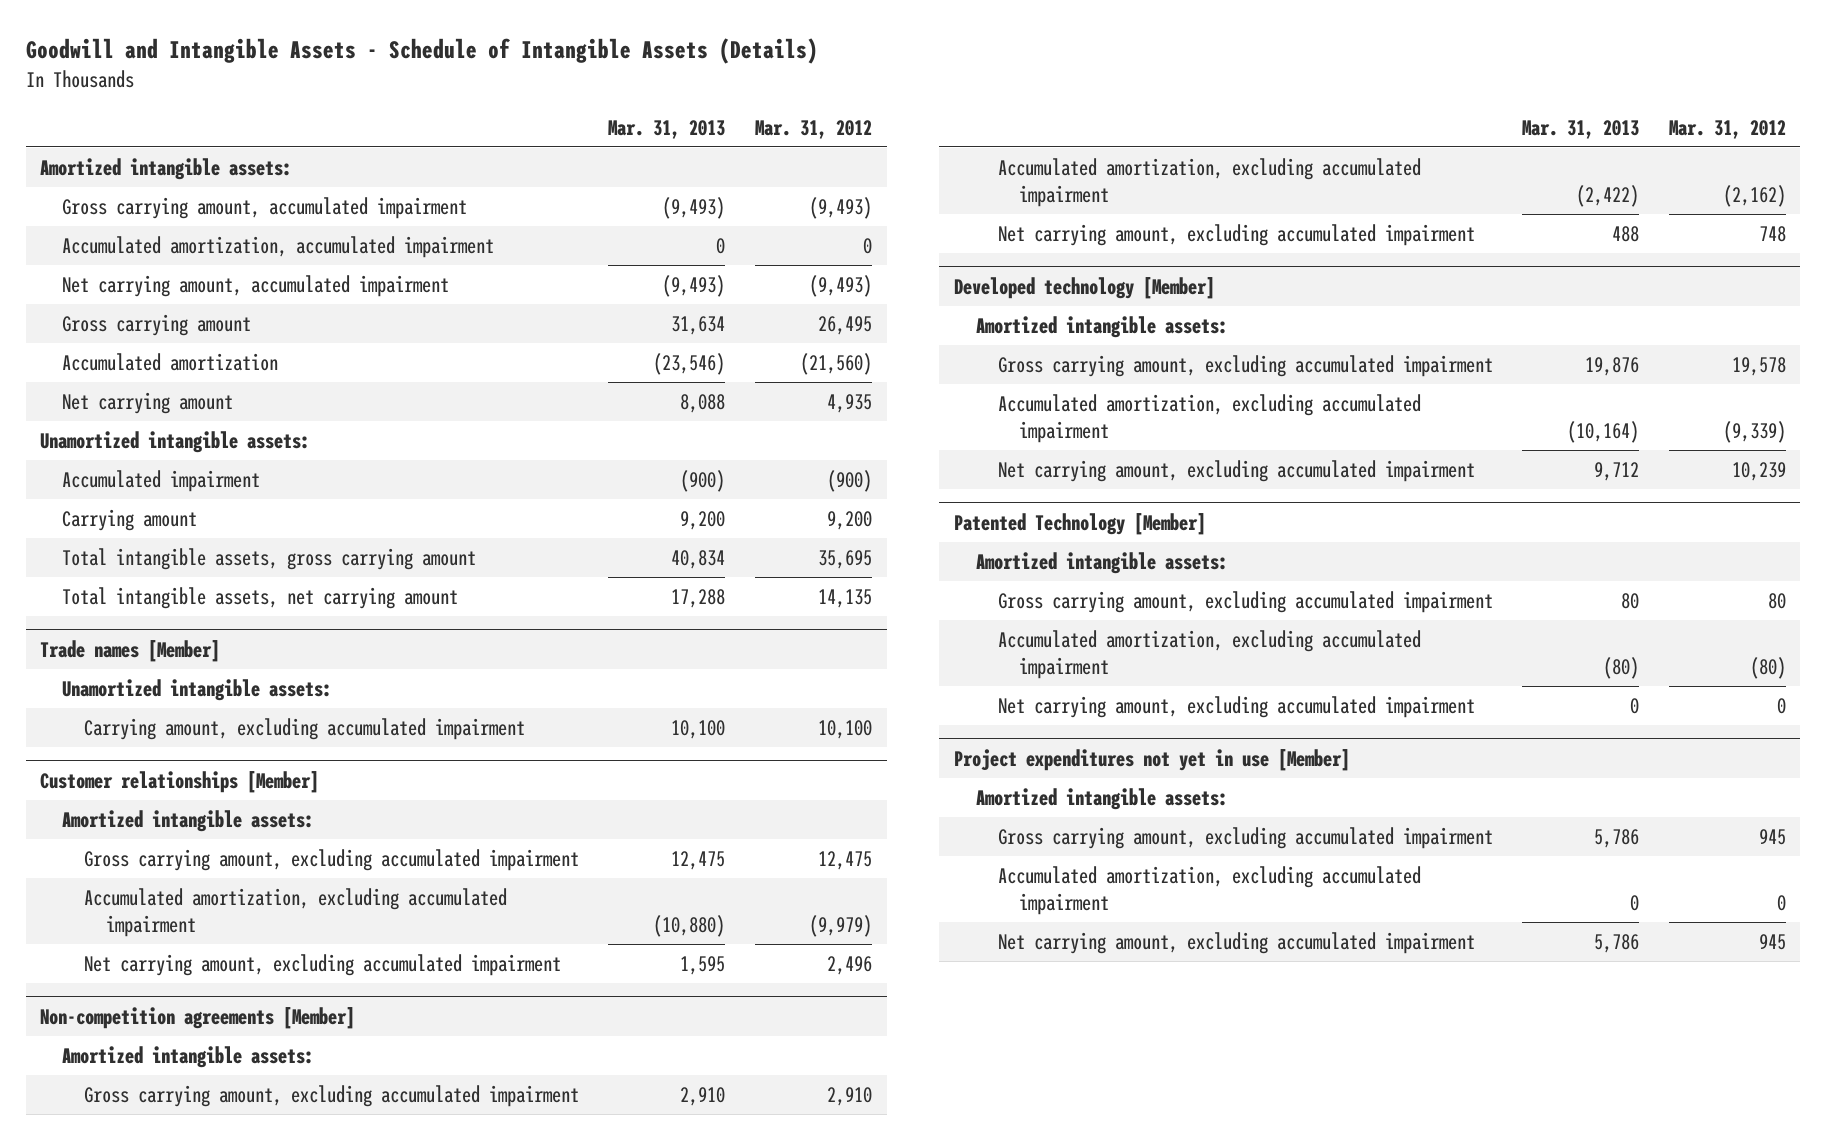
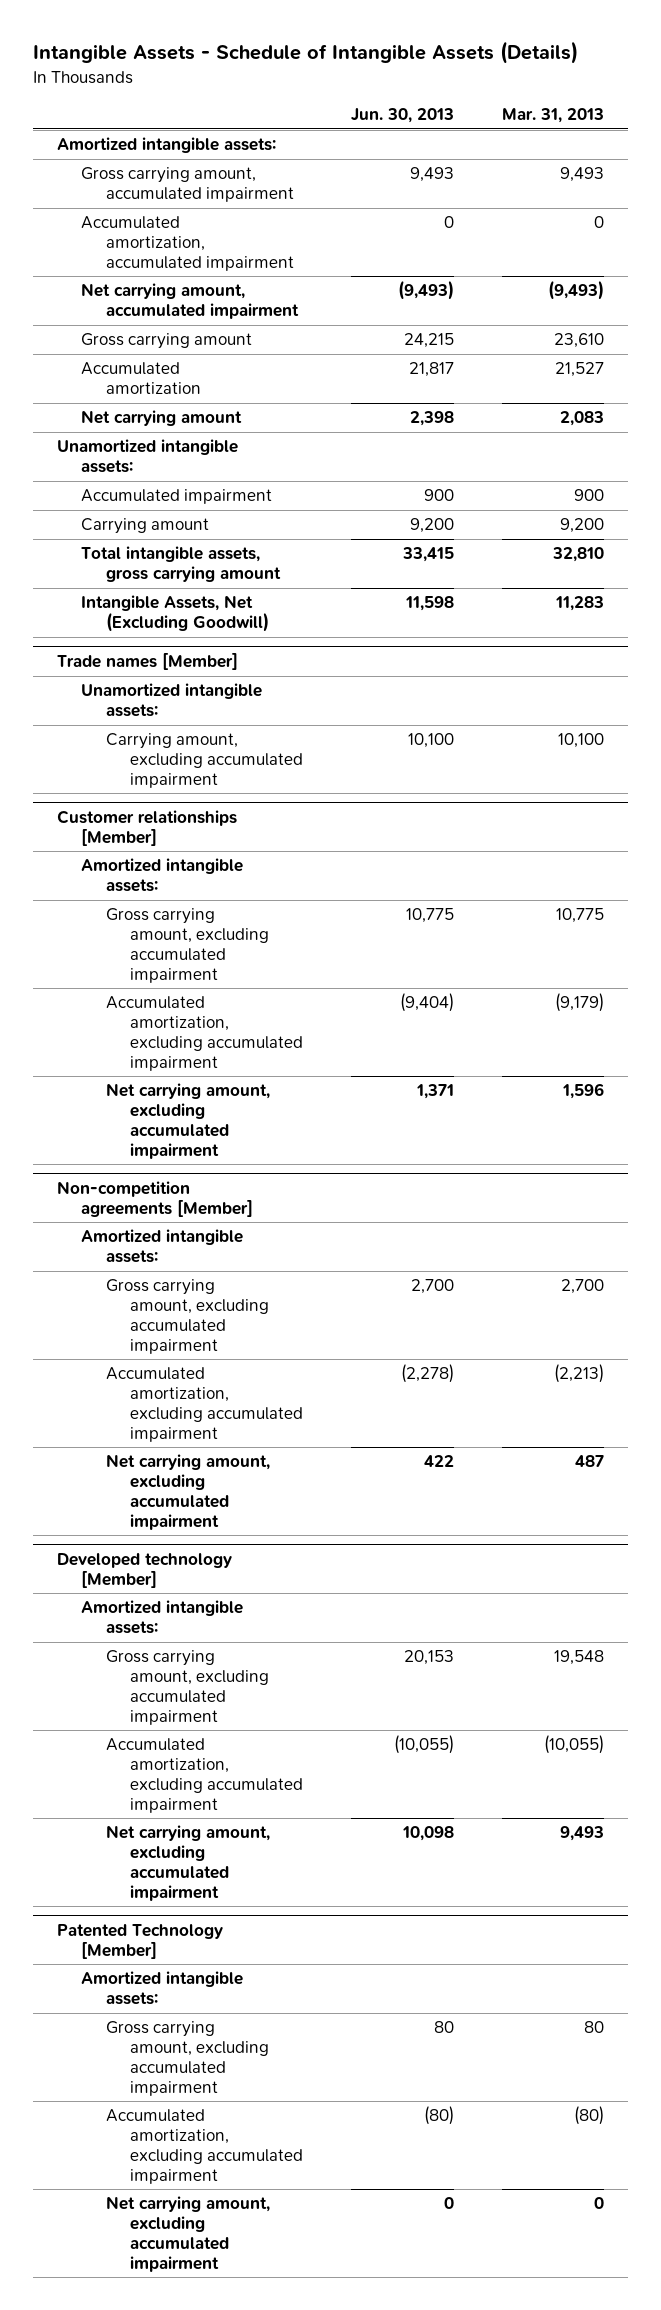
- Goodwill and Intangible Assets - Schedule of Intangible Assets (Details)
+ Intangible Assets - Schedule of Intangible Assets (Details)
- | Mar. 31, 2013 | Mar. 31, 2012
+ | Jun. 30, 2013 | Mar. 31, 2013
- Gross carrying amount, accumulated impairment | (9,493) | (9,493)
+ Gross carrying amount, accumulated impairment | 9,493 | 9,493
- Gross carrying amount | 31,634 | 26,495
- Accumulated amortization | (23,546) | (21,560)
- Net carrying amount | 8,088 | 4,935
+ Gross carrying amount | 24,215 | 23,610
+ Accumulated amortization | 21,817 | 21,527
+ Net carrying amount | 2,398 | 2,083
- Accumulated impairment | (900) | (900)
+ Accumulated impairment | 900 | 900
- Total intangible assets, gross carrying amount | 40,834 | 35,695
- Total intangible assets, net carrying amount | 17,288 | 14,135
+ Total intangible assets, gross carrying amount | 33,415 | 32,810
+ Intangible Assets, Net (Excluding Goodwill) | 11,598 | 11,283
@ Customer relationships [Member]
- Gross carrying amount, excluding accumulated impairment | 12,475 | 12,475
- Accumulated amortization, excluding accumulated impairment | (10,880) | (9,979)
- Net carrying amount, excluding accumulated impairment | 1,595 | 2,496
+ Gross carrying amount, excluding accumulated impairment | 10,775 | 10,775
+ Accumulated amortization, excluding accumulated impairment | (9,404) | (9,179)
+ Net carrying amount, excluding accumulated impairment | 1,371 | 1,596
@ Non-competition agreements [Member]
- Gross carrying amount, excluding accumulated impairment | 2,910 | 2,910
- Accumulated amortization, excluding accumulated impairment | (2,422) | (2,162)
- Net carrying amount, excluding accumulated impairment | 488 | 748
+ Gross carrying amount, excluding accumulated impairment | 2,700 | 2,700
+ Accumulated amortization, excluding accumulated impairment | (2,278) | (2,213)
+ Net carrying amount, excluding accumulated impairment | 422 | 487
@ Developed technology [Member]
- Gross carrying amount, excluding accumulated impairment | 19,876 | 19,578
- Accumulated amortization, excluding accumulated impairment | (10,164) | (9,339)
- Net carrying amount, excluding accumulated impairment | 9,712 | 10,239
+ Gross carrying amount, excluding accumulated impairment | 20,153 | 19,548
+ Accumulated amortization, excluding accumulated impairment | (10,055) | (10,055)
+ Net carrying amount, excluding accumulated impairment | 10,098 | 9,493
- Project expenditures not yet in use [Member]
- Amortized intangible assets:
- Gross carrying amount, excluding accumulated impairment | 5,786 | 945
- Accumulated amortization, excluding accumulated impairment | 0 | 0
- Net carrying amount, excluding accumulated impairment | 5,786 | 945

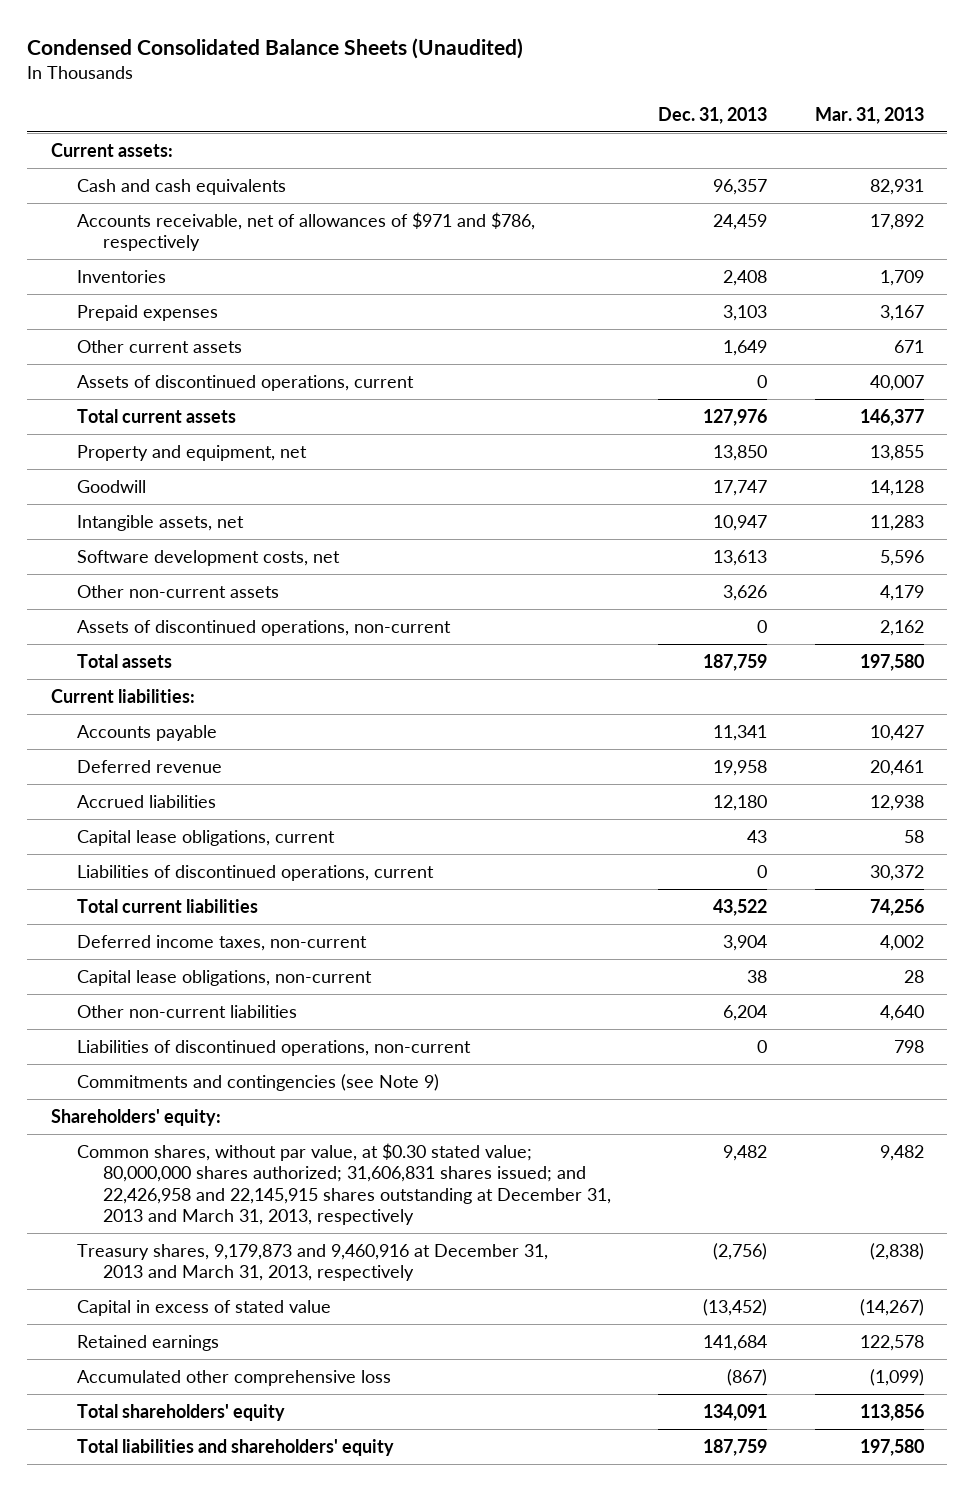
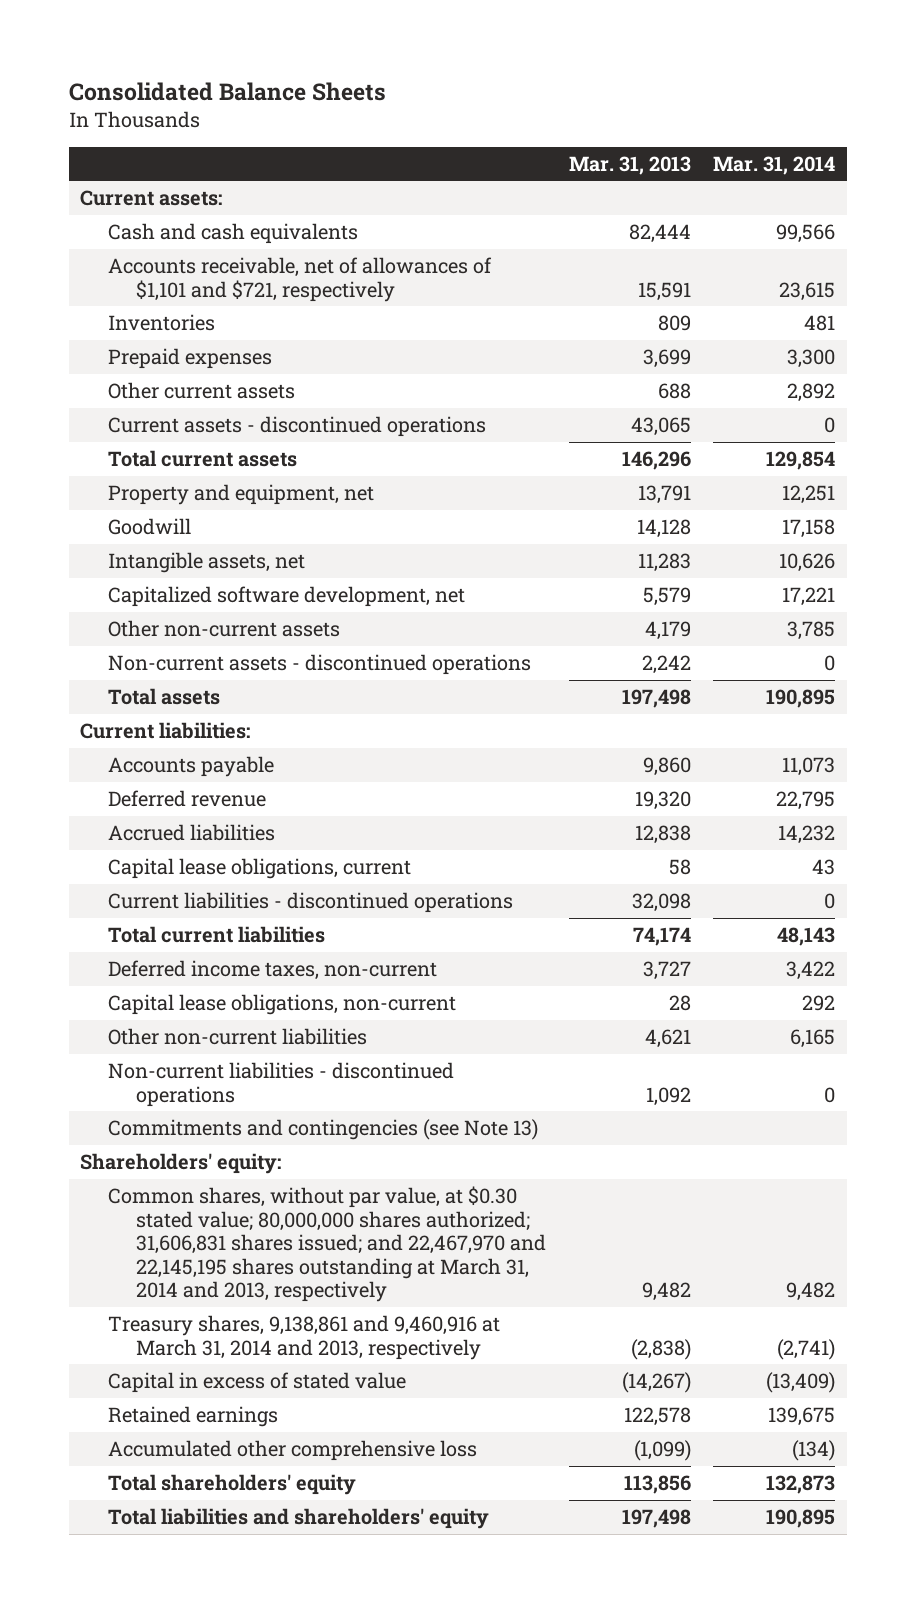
- Condensed Consolidated Balance Sheets (Unaudited)
+ Consolidated Balance Sheets
- | Dec. 31, 2013 | Mar. 31, 2013
+ | Mar. 31, 2013 | Mar. 31, 2014
- Cash and cash equivalents | 96,357 | 82,931
- Accounts receivable, net of allowances of $971 and $786, respectively | 24,459 | 17,892
- Inventories | 2,408 | 1,709
- Prepaid expenses | 3,103 | 3,167
- Other current assets | 1,649 | 671
- Assets of discontinued operations, current | 0 | 40,007
- Total current assets | 127,976 | 146,377
- Property and equipment, net | 13,850 | 13,855
+ Cash and cash equivalents | 82,444 | 99,566
+ Accounts receivable, net of allowances of $1,101 and $721, respectively | 15,591 | 23,615
+ Inventories | 809 | 481
+ Prepaid expenses | 3,699 | 3,300
+ Other current assets | 688 | 2,892
+ Current assets - discontinued operations | 43,065 | 0
+ Total current assets | 146,296 | 129,854
+ Property and equipment, net | 13,791 | 12,251
- Software development costs, net | 13,613 | 5,596
+ Capitalized software development, net | 5,579 | 17,221
- Assets of discontinued operations, non-current | 0 | 2,162
- Total assets | 187,759 | 197,580
+ Non-current assets - discontinued operations | 2,242 | 0
+ Total assets | 197,498 | 190,895
- Accounts payable | 11,341 | 10,427
- Deferred revenue | 19,958 | 20,461
- Accrued liabilities | 12,180 | 12,938
+ Accounts payable | 9,860 | 11,073
+ Deferred revenue | 19,320 | 22,795
+ Accrued liabilities | 12,838 | 14,232
- Liabilities of discontinued operations, current | 0 | 30,372
- Total current liabilities | 43,522 | 74,256
- Deferred income taxes, non-current | 3,904 | 4,002
+ Current liabilities - discontinued operations | 32,098 | 0
+ Total current liabilities | 74,174 | 48,143
+ Deferred income taxes, non-current | 3,727 | 3,422
- Other non-current liabilities | 6,204 | 4,640
- Liabilities of discontinued operations, non-current | 0 | 798
- Commitments and contingencies (see Note 9)
+ Other non-current liabilities | 4,621 | 6,165
+ Non-current liabilities - discontinued operations | 1,092 | 0
+ Commitments and contingencies (see Note 13)
- Common shares, without par value, at $0.30 stated value; 80,000,000 shares authorized; 31,606,831 shares issued; and 22,426,958 and 22,145,915 shares outstanding at December 31, 2013 and March 31, 2013, respectively | 9,482 | 9,482
- Treasury shares, 9,179,873 and 9,460,916 at December 31, 2013 and March 31, 2013, respectively | (2,756) | (2,838)
+ Common shares, without par value, at $0.30 stated value; 80,000,000 shares authorized; 31,606,831 shares issued; and 22,467,970 and 22,145,195 shares outstanding at March 31, 2014 and 2013, respectively | 9,482 | 9,482
+ Treasury shares, 9,138,861 and 9,460,916 at March 31, 2014 and 2013, respectively | (2,838) | (2,741)
- Total liabilities and shareholders' equity | 187,759 | 197,580
+ Total liabilities and shareholders' equity | 197,498 | 190,895

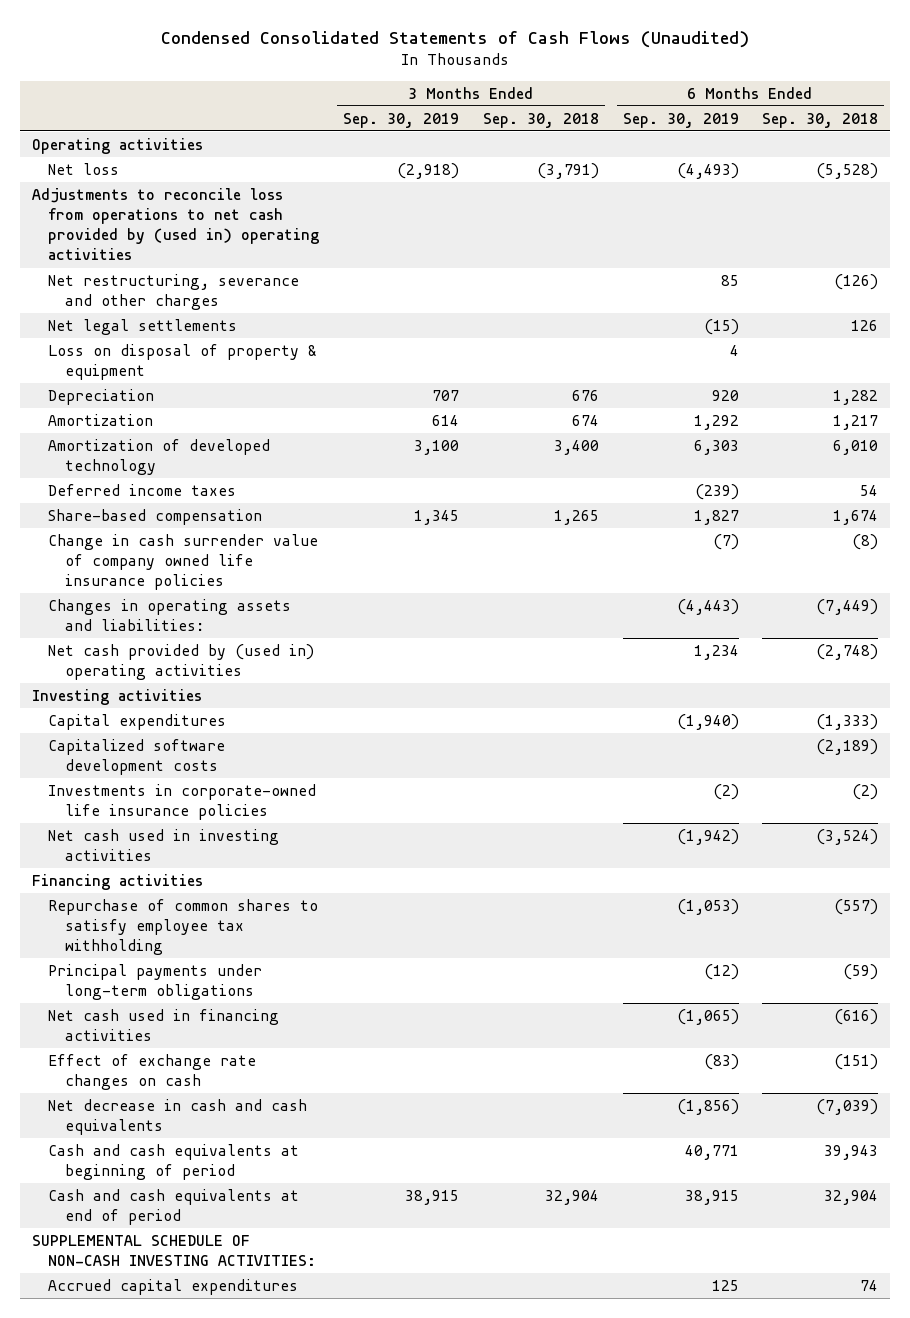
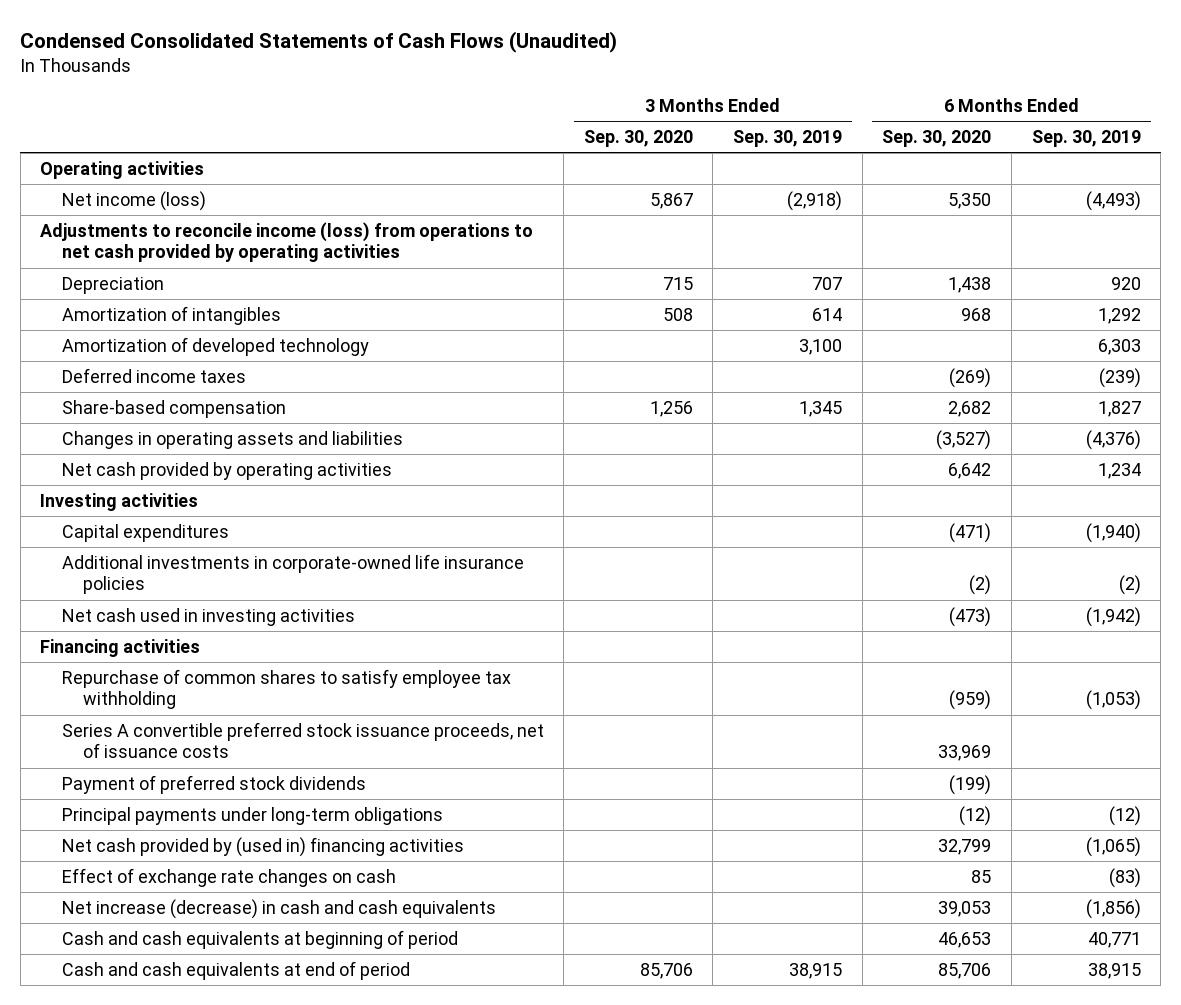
- | 3 Months Ended Sep. 30, 2019 | 3 Months Ended Sep. 30, 2018 | 6 Months Ended Sep. 30, 2019 | 6 Months Ended Sep. 30, 2018
+ | 3 Months Ended Sep. 30, 2020 | 3 Months Ended Sep. 30, 2019 | 6 Months Ended Sep. 30, 2020 | 6 Months Ended Sep. 30, 2019
- Net loss | (2,918) | (3,791) | (4,493) | (5,528)
- Adjustments to reconcile loss from operations to net cash provided by (used in) operating activities
- Net restructuring, severance and other charges | | | 85 | (126)
- Net legal settlements | | | (15) | 126
- Loss on disposal of property & equipment | | | 4 |
+ Net income (loss) | 5,867 | (2,918) | 5,350 | (4,493)
+ Adjustments to reconcile income (loss) from operations to net cash provided by operating activities
- Amortization | 614 | 674 | 1,292 | 1,217
+ Amortization of intangibles | 508 | 614 | 968 | 1,292
- Change in cash surrender value of company owned life insurance policies | | | (7) | (8)
- Changes in operating assets and liabilities: | | | (4,443) | (7,449)
- Net cash provided by (used in) operating activities | | | 1,234 | (2,748)
+ Changes in operating assets and liabilities | | | (3,527) | (4,376)
+ Net cash provided by operating activities | | | 6,642 | 1,234
- Capitalized software development costs | | | | (2,189)
- Investments in corporate-owned life insurance policies | | | (2) | (2)
+ Additional investments in corporate-owned life insurance policies | | | (2) | (2)
+ Series A convertible preferred stock issuance proceeds, net of issuance costs | | | 33,969 |
+ Payment of preferred stock dividends | | | (199) |
- Net cash used in financing activities | | | (1,065) | (616)
+ Net cash provided by (used in) financing activities | | | 32,799 | (1,065)
- Net decrease in cash and cash equivalents | | | (1,856) | (7,039)
+ Net increase (decrease) in cash and cash equivalents | | | 39,053 | (1,856)
- SUPPLEMENTAL SCHEDULE OF NON-CASH INVESTING ACTIVITIES:
- Accrued capital expenditures | | | 125 | 74

